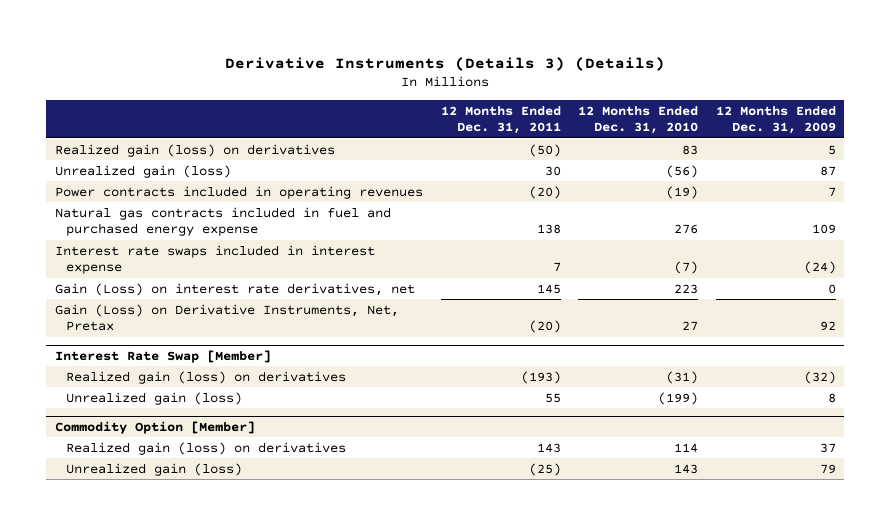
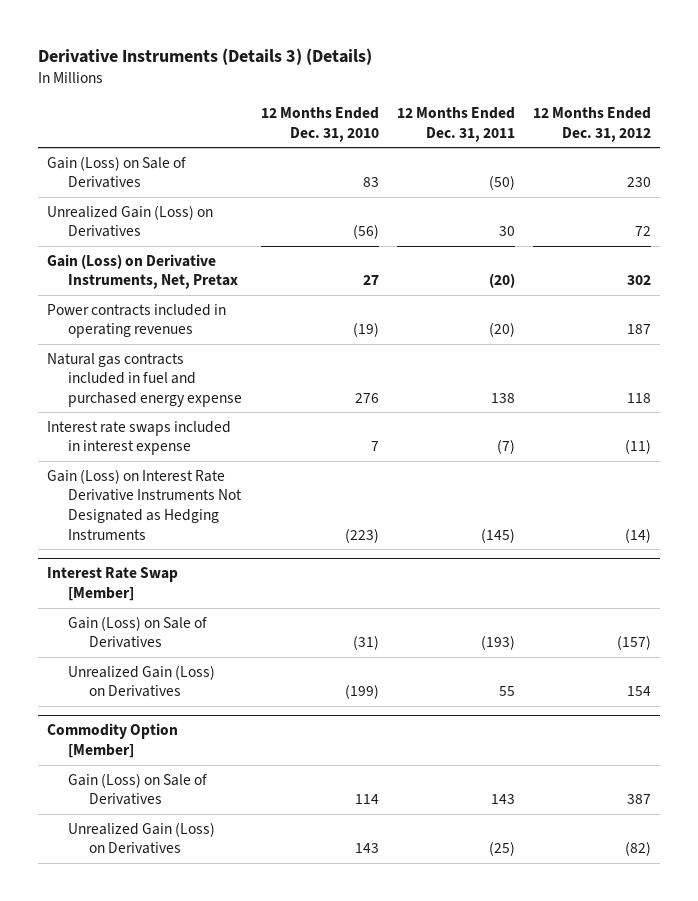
- | 12 Months Ended Dec. 31, 2011 | 12 Months Ended Dec. 31, 2010 | 12 Months Ended Dec. 31, 2009
+ | 12 Months Ended Dec. 31, 2010 | 12 Months Ended Dec. 31, 2011 | 12 Months Ended Dec. 31, 2012
- Realized gain (loss) on derivatives | (50) | 83 | 5
- Unrealized gain (loss) | 30 | (56) | 87
+ Gain (Loss) on Sale of Derivatives | 83 | (50) | 230
+ Unrealized Gain (Loss) on Derivatives | (56) | 30 | 72
moved up: Gain (Loss) on Derivative Instruments, Net, Pretax | 27 | (20) | 302
- Interest rate swaps included in interest expense | 7 | (7) | (24)
- Gain (Loss) on interest rate derivatives, net | 145 | 223 | 0
+ Interest rate swaps included in interest expense | 7 | (7) | (11)
+ Gain (Loss) on Interest Rate Derivative Instruments Not Designated as Hedging Instruments | (223) | (145) | (14)
@ Interest Rate Swap [Member]
- Realized gain (loss) on derivatives | (193) | (31) | (32)
- Unrealized gain (loss) | 55 | (199) | 8
+ Gain (Loss) on Sale of Derivatives | (31) | (193) | (157)
+ Unrealized Gain (Loss) on Derivatives | (199) | 55 | 154
@ Commodity Option [Member]
- Realized gain (loss) on derivatives | 143 | 114 | 37
- Unrealized gain (loss) | (25) | 143 | 79
+ Gain (Loss) on Sale of Derivatives | 114 | 143 | 387
+ Unrealized Gain (Loss) on Derivatives | 143 | (25) | (82)

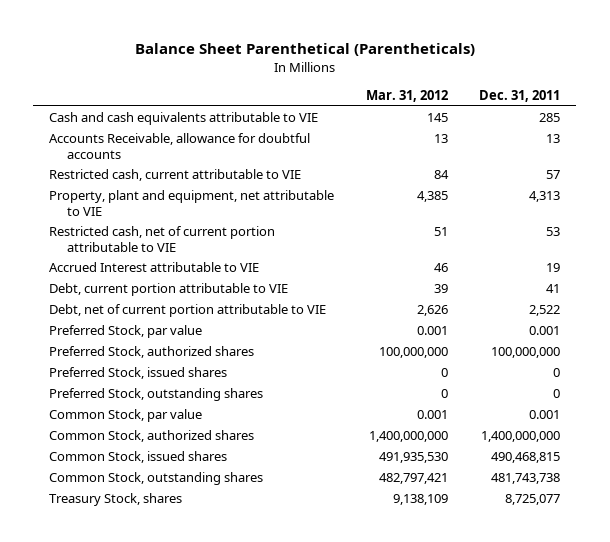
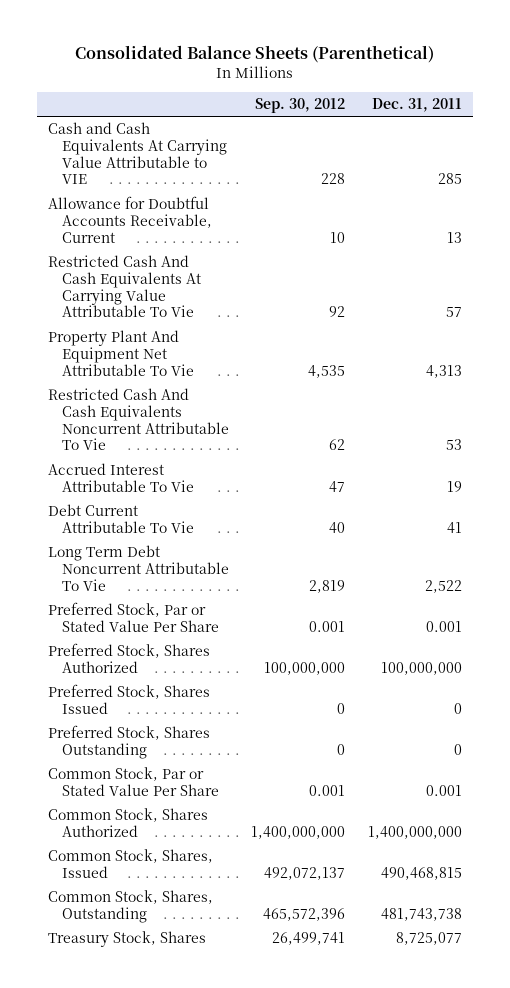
- Balance Sheet Parenthetical (Parentheticals)
+ Consolidated Balance Sheets (Parenthetical)
- | Mar. 31, 2012 | Dec. 31, 2011
+ | Sep. 30, 2012 | Dec. 31, 2011
- Cash and cash equivalents attributable to VIE | 145 | 285
- Accounts Receivable, allowance for doubtful accounts | 13 | 13
- Restricted cash, current attributable to VIE | 84 | 57
- Property, plant and equipment, net attributable to VIE | 4,385 | 4,313
- Restricted cash, net of current portion attributable to VIE | 51 | 53
- Accrued Interest attributable to VIE | 46 | 19
- Debt, current portion attributable to VIE | 39 | 41
- Debt, net of current portion attributable to VIE | 2,626 | 2,522
- Preferred Stock, par value | 0.001 | 0.001
- Preferred Stock, authorized shares | 100,000,000 | 100,000,000
- Preferred Stock, issued shares | 0 | 0
- Preferred Stock, outstanding shares | 0 | 0
- Common Stock, par value | 0.001 | 0.001
- Common Stock, authorized shares | 1,400,000,000 | 1,400,000,000
- Common Stock, issued shares | 491,935,530 | 490,468,815
- Common Stock, outstanding shares | 482,797,421 | 481,743,738
- Treasury Stock, shares | 9,138,109 | 8,725,077
+ Cash and Cash Equivalents At Carrying Value Attributable to VIE | 228 | 285
+ Allowance for Doubtful Accounts Receivable, Current | 10 | 13
+ Restricted Cash And Cash Equivalents At Carrying Value Attributable To Vie | 92 | 57
+ Property Plant And Equipment Net Attributable To Vie | 4,535 | 4,313
+ Restricted Cash And Cash Equivalents Noncurrent Attributable To Vie | 62 | 53
+ Accrued Interest Attributable To Vie | 47 | 19
+ Debt Current Attributable To Vie | 40 | 41
+ Long Term Debt Noncurrent Attributable To Vie | 2,819 | 2,522
+ Preferred Stock, Par or Stated Value Per Share | 0.001 | 0.001
+ Preferred Stock, Shares Authorized | 100,000,000 | 100,000,000
+ Preferred Stock, Shares Issued | 0 | 0
+ Preferred Stock, Shares Outstanding | 0 | 0
+ Common Stock, Par or Stated Value Per Share | 0.001 | 0.001
+ Common Stock, Shares Authorized | 1,400,000,000 | 1,400,000,000
+ Common Stock, Shares, Issued | 492,072,137 | 490,468,815
+ Common Stock, Shares, Outstanding | 465,572,396 | 481,743,738
+ Treasury Stock, Shares | 26,499,741 | 8,725,077

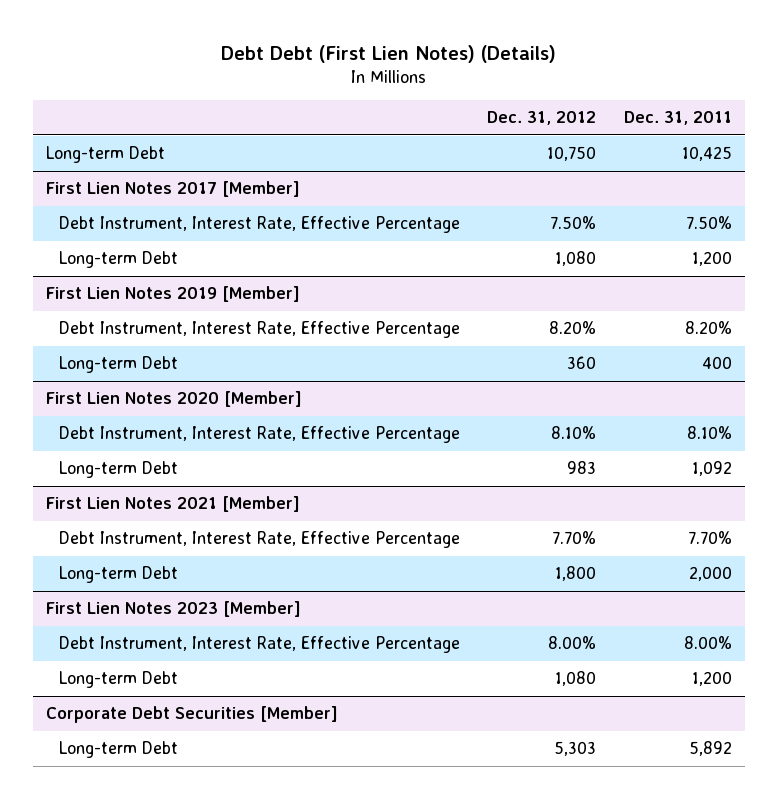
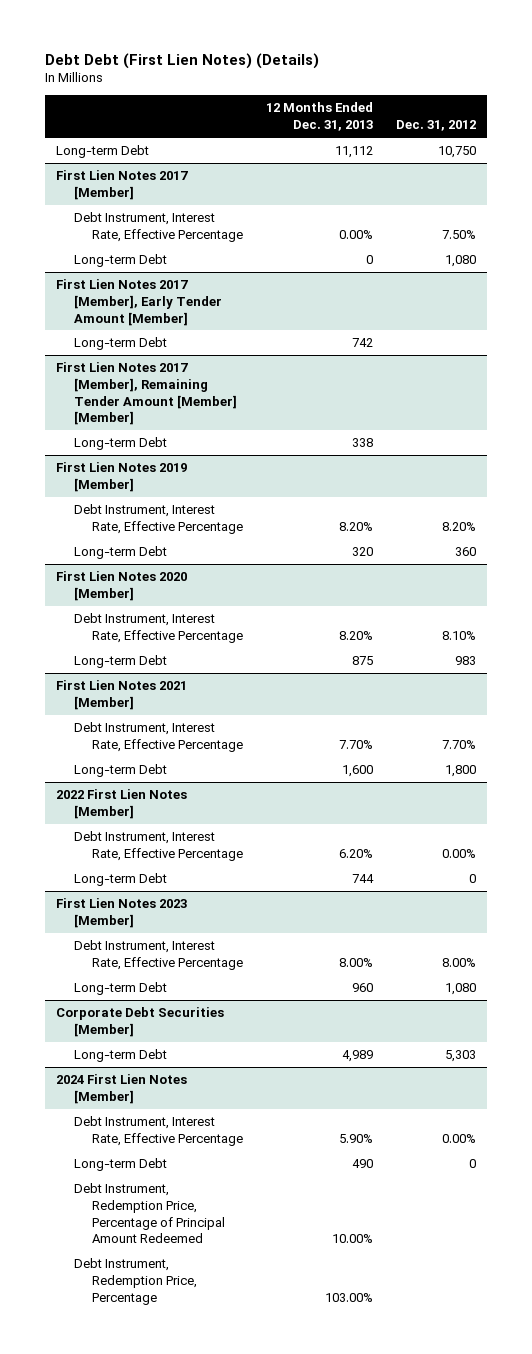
- | Dec. 31, 2012 | Dec. 31, 2011
+ | 12 Months Ended Dec. 31, 2013 | Dec. 31, 2012
+ First Lien Notes 2017 [Member], Early Tender Amount [Member]
+ Long-term Debt | 742 |
+ First Lien Notes 2017 [Member], Remaining Tender Amount [Member] [Member]
+ Long-term Debt | 338 |
+ 2022 First Lien Notes [Member]
+ Debt Instrument, Interest Rate, Effective Percentage | 6.20% | 0.00%
+ Long-term Debt | 744 | 0
+ 2024 First Lien Notes [Member]
+ Debt Instrument, Interest Rate, Effective Percentage | 5.90% | 0.00%
+ Long-term Debt | 490 | 0
+ Debt Instrument, Redemption Price, Percentage of Principal Amount Redeemed | 10.00% |
+ Debt Instrument, Redemption Price, Percentage | 103.00% |

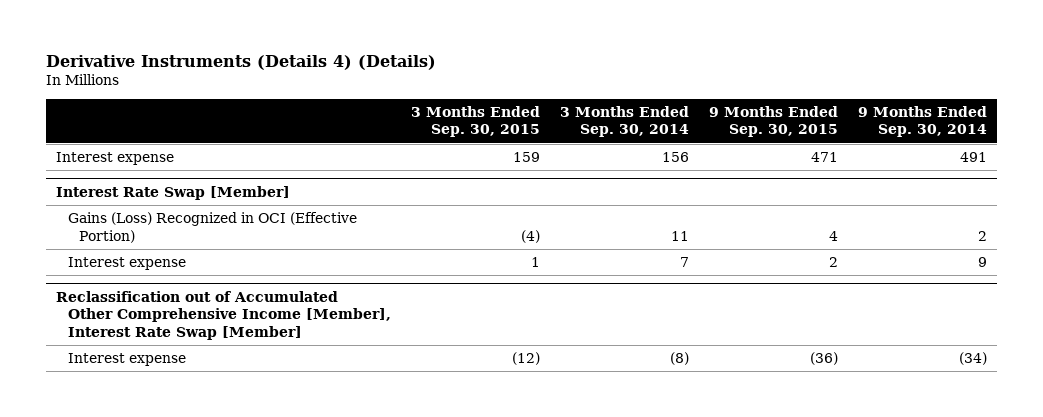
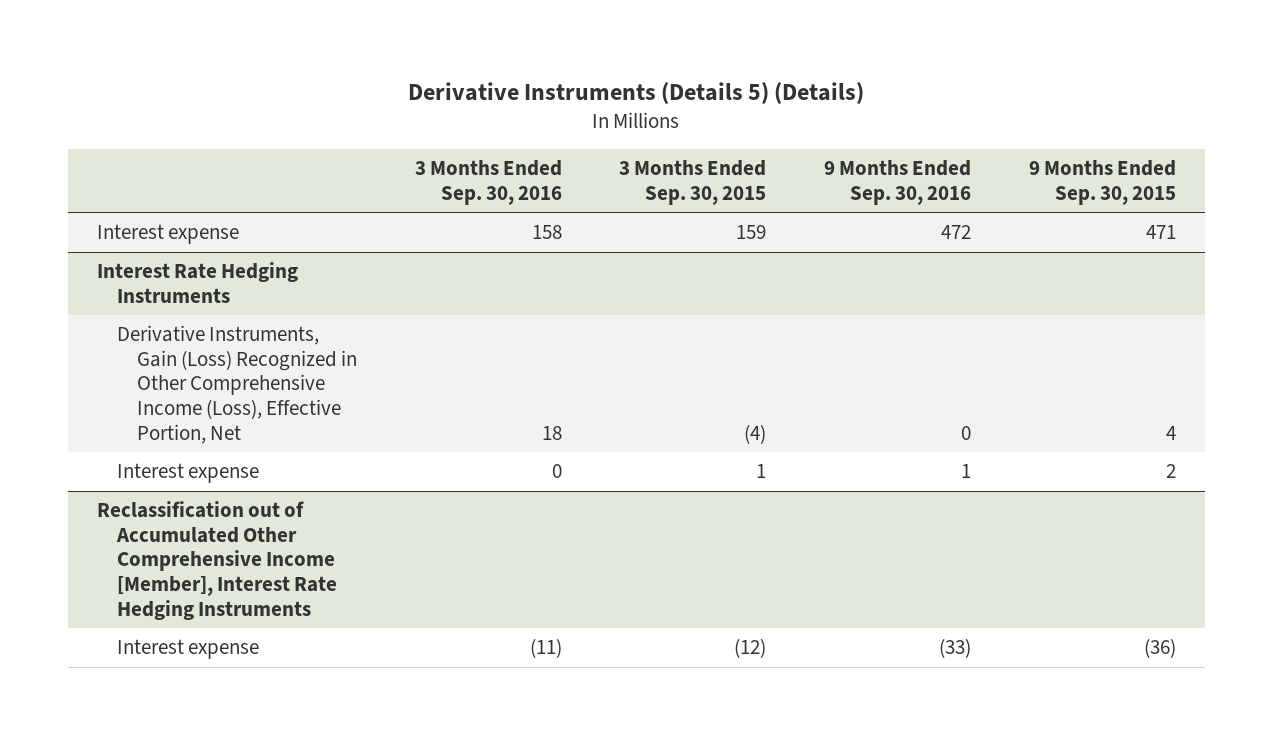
- Derivative Instruments (Details 4) (Details)
+ Derivative Instruments (Details 5) (Details)
- | 3 Months Ended Sep. 30, 2015 | 3 Months Ended Sep. 30, 2014 | 9 Months Ended Sep. 30, 2015 | 9 Months Ended Sep. 30, 2014
+ | 3 Months Ended Sep. 30, 2016 | 3 Months Ended Sep. 30, 2015 | 9 Months Ended Sep. 30, 2016 | 9 Months Ended Sep. 30, 2015
- Interest Rate Swap [Member]
- Gains (Loss) Recognized in OCI (Effective Portion) | (4) | 11 | 4 | 2
+ Interest Rate Hedging Instruments
+ Derivative Instruments, Gain (Loss) Recognized in Other Comprehensive Income (Loss), Effective Portion, Net | 18 | (4) | 0 | 4
- Reclassification out of Accumulated Other Comprehensive Income [Member], Interest Rate Swap [Member]
+ Reclassification out of Accumulated Other Comprehensive Income [Member], Interest Rate Hedging Instruments

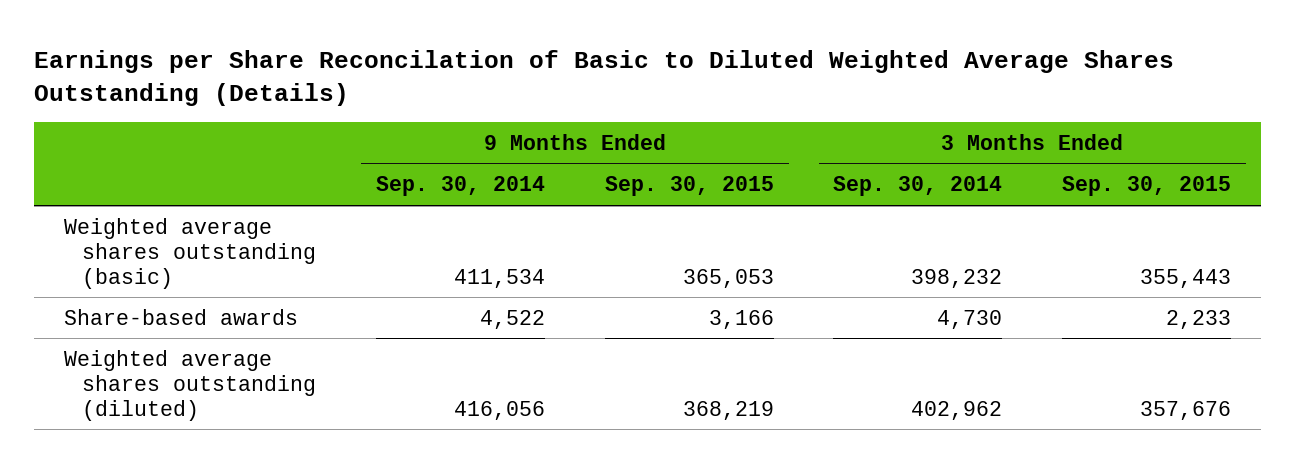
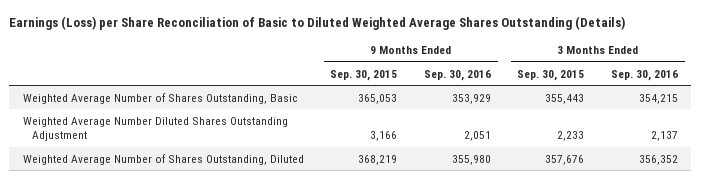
- Earnings per Share Reconcilation of Basic to Diluted Weighted Average Shares Outstanding (Details)
+ Earnings (Loss) per Share Reconciliation of Basic to Diluted Weighted Average Shares Outstanding (Details)
- | 9 Months Ended Sep. 30, 2014 | 9 Months Ended Sep. 30, 2015 | 3 Months Ended Sep. 30, 2014 | 3 Months Ended Sep. 30, 2015
+ | 9 Months Ended Sep. 30, 2015 | 9 Months Ended Sep. 30, 2016 | 3 Months Ended Sep. 30, 2015 | 3 Months Ended Sep. 30, 2016
- Weighted average shares outstanding (basic) | 411,534 | 365,053 | 398,232 | 355,443
- Share-based awards | 4,522 | 3,166 | 4,730 | 2,233
- Weighted average shares outstanding (diluted) | 416,056 | 368,219 | 402,962 | 357,676
+ Weighted Average Number of Shares Outstanding, Basic | 365,053 | 353,929 | 355,443 | 354,215
+ Weighted Average Number Diluted Shares Outstanding Adjustment | 3,166 | 2,051 | 2,233 | 2,137
+ Weighted Average Number of Shares Outstanding, Diluted | 368,219 | 355,980 | 357,676 | 356,352

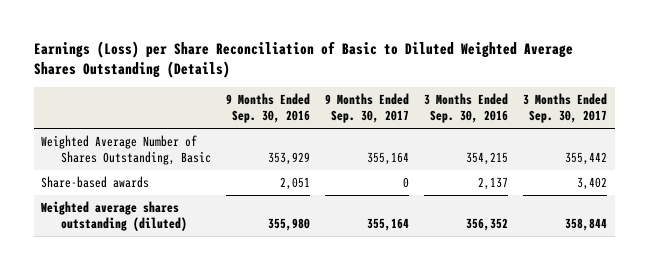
- | 9 Months Ended Sep. 30, 2015 | 9 Months Ended Sep. 30, 2016 | 3 Months Ended Sep. 30, 2015 | 3 Months Ended Sep. 30, 2016
+ | 9 Months Ended Sep. 30, 2016 | 9 Months Ended Sep. 30, 2017 | 3 Months Ended Sep. 30, 2016 | 3 Months Ended Sep. 30, 2017
- Weighted Average Number Diluted Shares Outstanding Adjustment | 3,166 | 2,051 | 2,233 | 2,137
- Weighted Average Number of Shares Outstanding, Diluted | 368,219 | 355,980 | 357,676 | 356,352
+ Share-based awards | 2,051 | 0 | 2,137 | 3,402
+ Weighted average shares outstanding (diluted) | 355,980 | 355,164 | 356,352 | 358,844

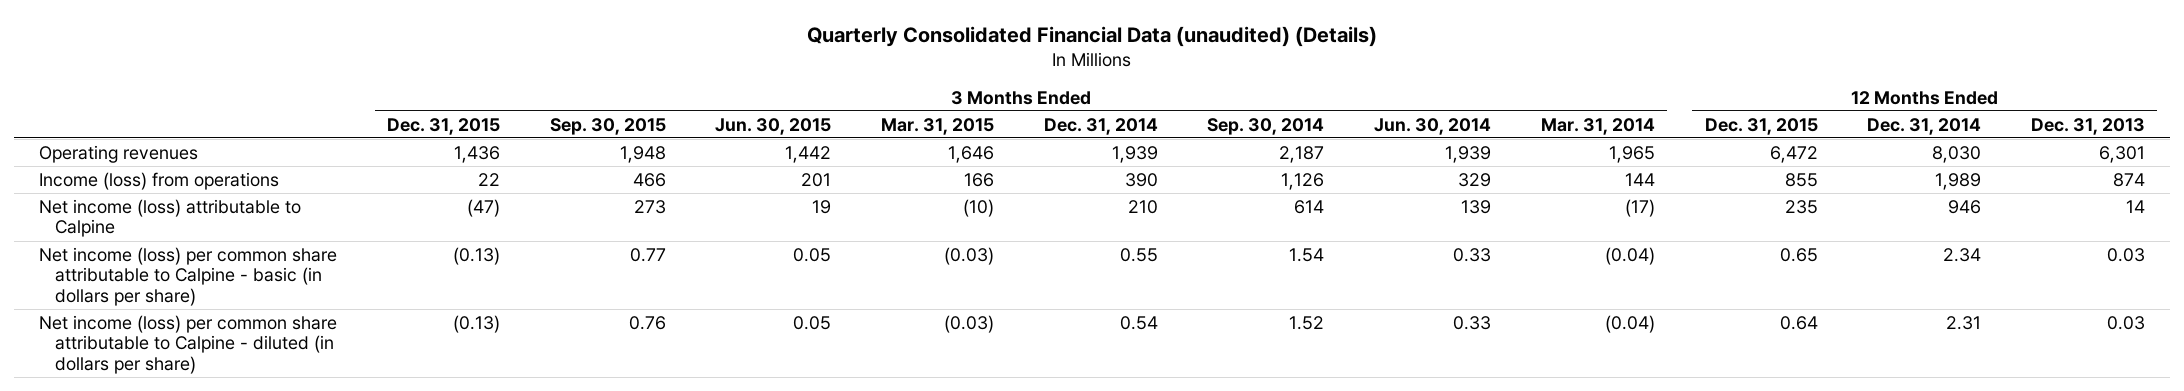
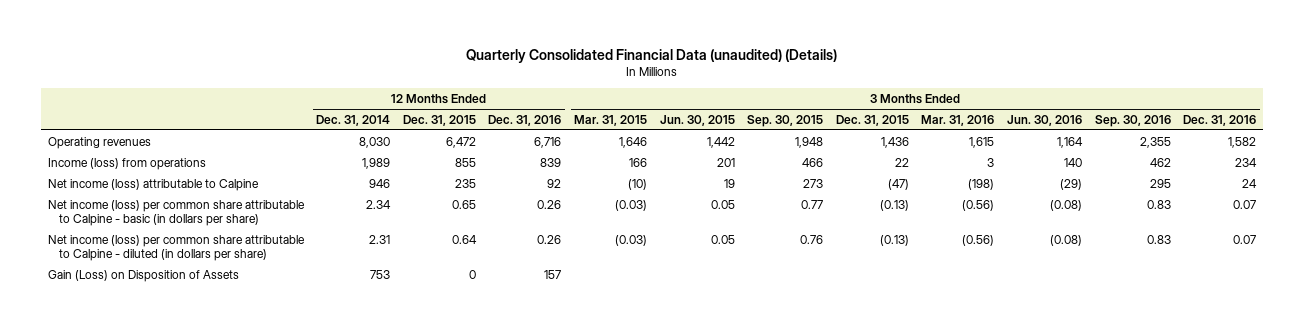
- | 3 Months Ended Dec. 31, 2015 | 3 Months Ended Sep. 30, 2015 | 3 Months Ended Jun. 30, 2015 | 3 Months Ended Mar. 31, 2015 | 3 Months Ended Dec. 31, 2014 | 3 Months Ended Sep. 30, 2014 | 3 Months Ended Jun. 30, 2014 | 3 Months Ended Mar. 31, 2014 | 12 Months Ended Dec. 31, 2015 | 12 Months Ended Dec. 31, 2014 | 12 Months Ended Dec. 31, 2013
+ | 12 Months Ended Dec. 31, 2014 | 12 Months Ended Dec. 31, 2015 | 12 Months Ended Dec. 31, 2016 | 3 Months Ended Mar. 31, 2015 | 3 Months Ended Jun. 30, 2015 | 3 Months Ended Sep. 30, 2015 | 3 Months Ended Dec. 31, 2015 | 3 Months Ended Mar. 31, 2016 | 3 Months Ended Jun. 30, 2016 | 3 Months Ended Sep. 30, 2016 | 3 Months Ended Dec. 31, 2016
+ Gain (Loss) on Disposition of Assets | 753 | 0 | 157 | | | | | | | |

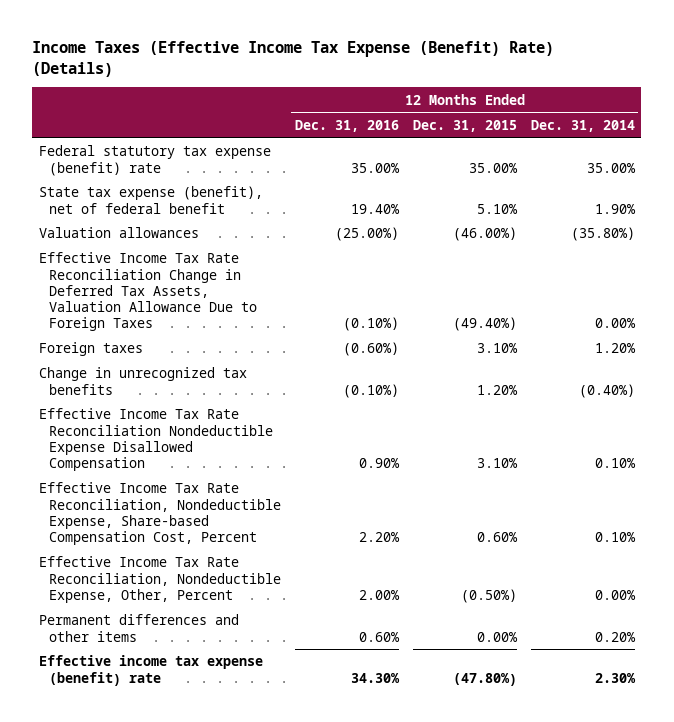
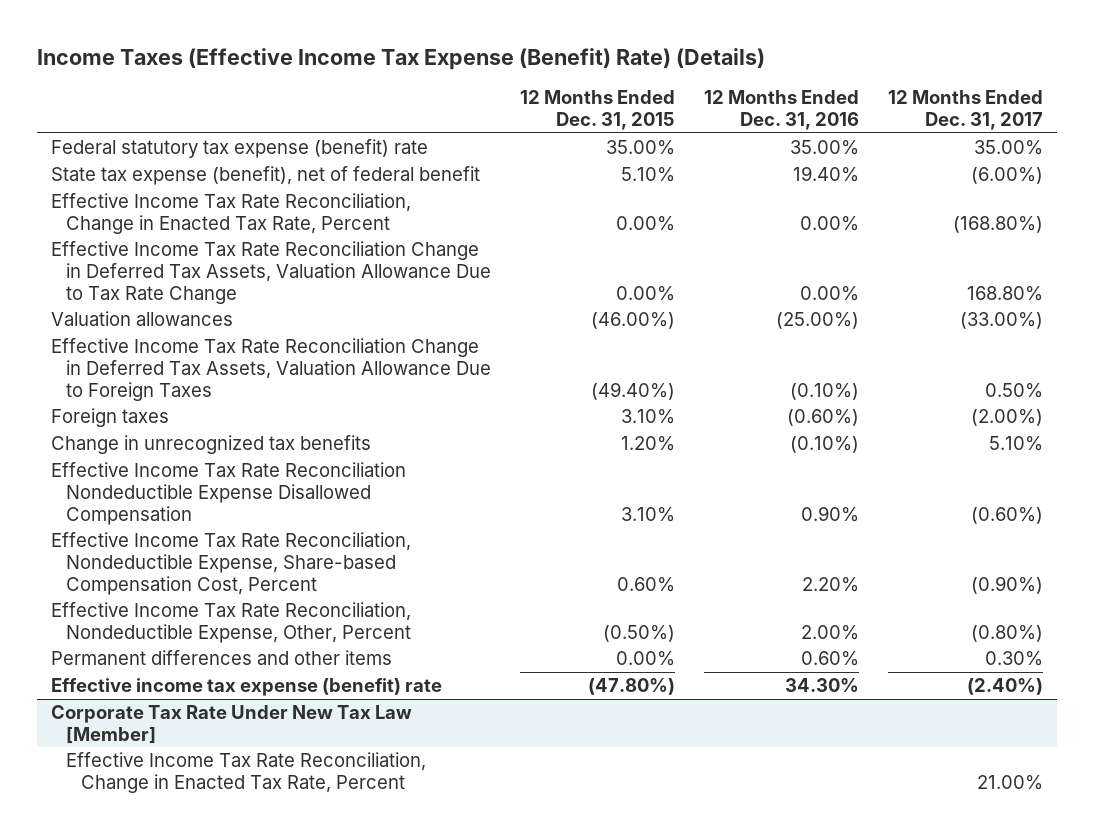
- | 12 Months Ended Dec. 31, 2016 | 12 Months Ended Dec. 31, 2015 | 12 Months Ended Dec. 31, 2014
+ | 12 Months Ended Dec. 31, 2015 | 12 Months Ended Dec. 31, 2016 | 12 Months Ended Dec. 31, 2017
+ Effective Income Tax Rate Reconciliation, Change in Enacted Tax Rate, Percent | 0.00% | 0.00% | (168.80%)
+ Effective Income Tax Rate Reconciliation Change in Deferred Tax Assets, Valuation Allowance Due to Tax Rate Change | 0.00% | 0.00% | 168.80%
+ Corporate Tax Rate Under New Tax Law [Member]
+ Effective Income Tax Rate Reconciliation, Change in Enacted Tax Rate, Percent | | | 21.00%

